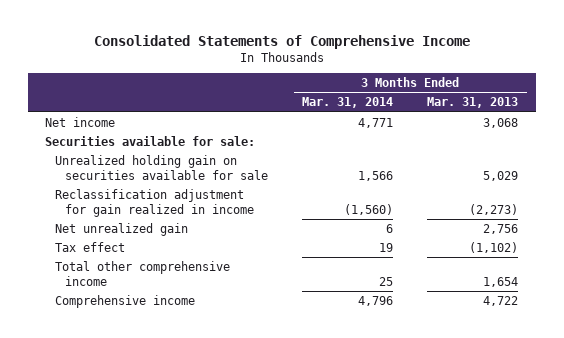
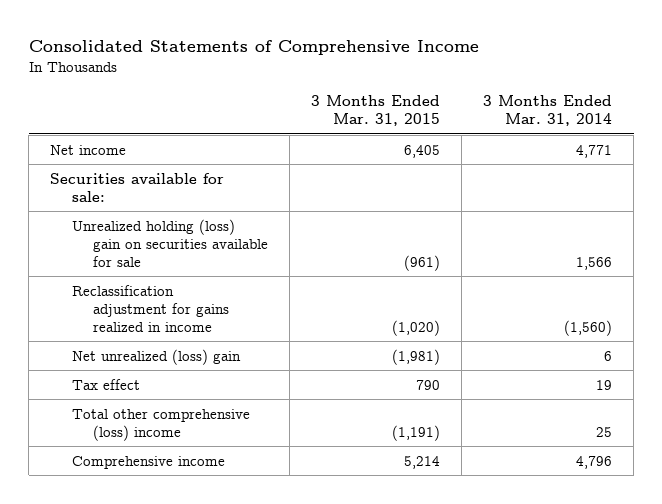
- | 3 Months Ended Mar. 31, 2014 | 3 Months Ended Mar. 31, 2013
+ | 3 Months Ended Mar. 31, 2015 | 3 Months Ended Mar. 31, 2014
- Unrealized holding gain on securities available for sale | 1,566 | 5,029
- Reclassification adjustment for gain realized in income | (1,560) | (2,273)
- Net unrealized gain | 6 | 2,756
+ Unrealized holding (loss) gain on securities available for sale | (961) | 1,566
+ Reclassification adjustment for gains realized in income | (1,020) | (1,560)
+ Net unrealized (loss) gain | (1,981) | 6
- Total other comprehensive income | 25 | 1,654
+ Total other comprehensive (loss) income | (1,191) | 25

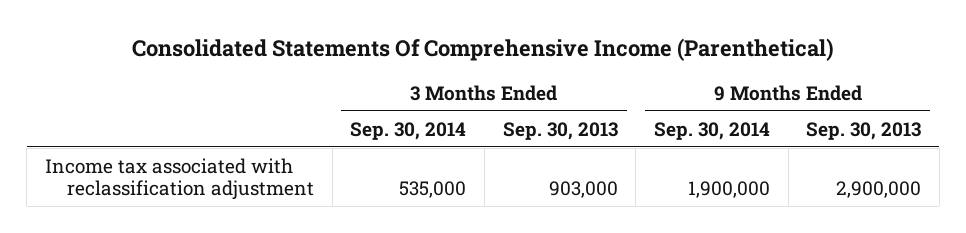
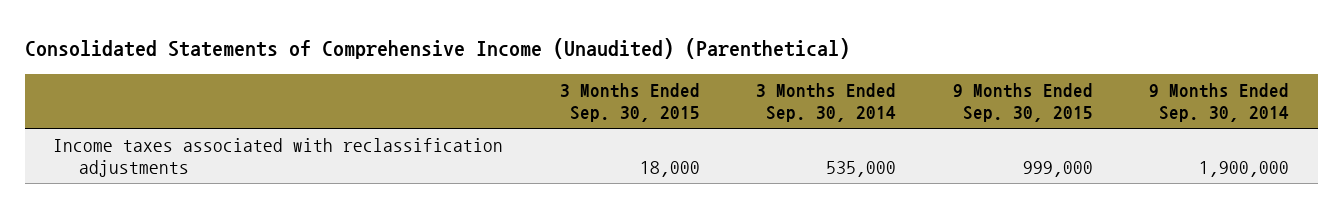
- Consolidated Statements Of Comprehensive Income (Parenthetical)
+ Consolidated Statements of Comprehensive Income (Unaudited) (Parenthetical)
- | 3 Months Ended Sep. 30, 2014 | 3 Months Ended Sep. 30, 2013 | 9 Months Ended Sep. 30, 2014 | 9 Months Ended Sep. 30, 2013
+ | 3 Months Ended Sep. 30, 2015 | 3 Months Ended Sep. 30, 2014 | 9 Months Ended Sep. 30, 2015 | 9 Months Ended Sep. 30, 2014
- Income tax associated with reclassification adjustment | 535,000 | 903,000 | 1,900,000 | 2,900,000
+ Income taxes associated with reclassification adjustments | 18,000 | 535,000 | 999,000 | 1,900,000

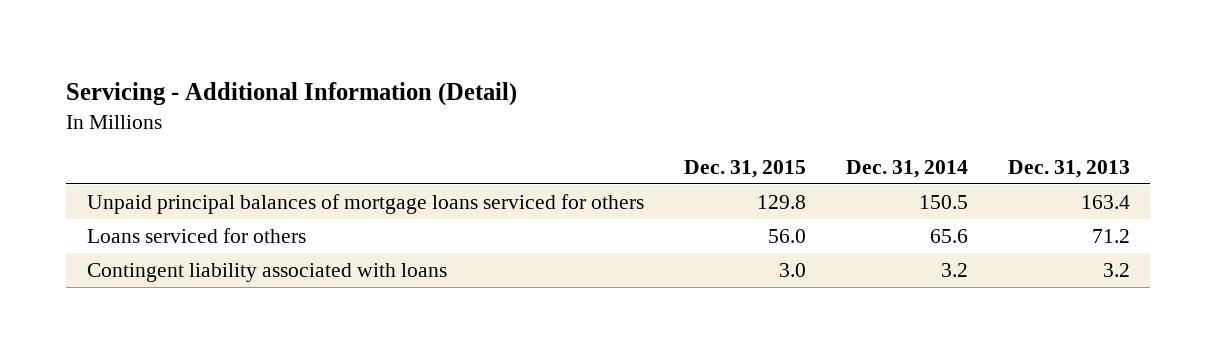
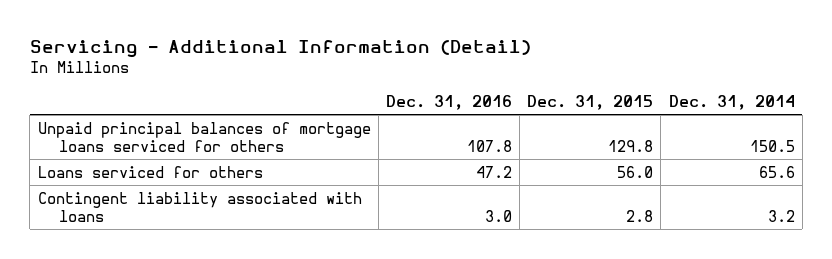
- | Dec. 31, 2015 | Dec. 31, 2014 | Dec. 31, 2013
+ | Dec. 31, 2016 | Dec. 31, 2015 | Dec. 31, 2014
- Contingent liability associated with loans | 3.0 | 3.2 | 3.2
+ Contingent liability associated with loans | 3.0 | 2.8 | 3.2

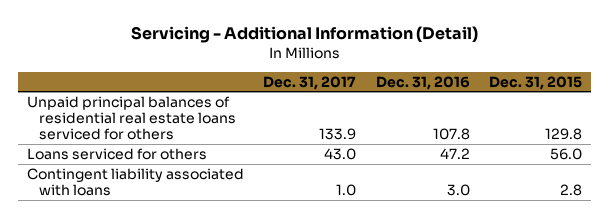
- | Dec. 31, 2016 | Dec. 31, 2015 | Dec. 31, 2014
+ | Dec. 31, 2017 | Dec. 31, 2016 | Dec. 31, 2015
- Unpaid principal balances of mortgage loans serviced for others | 107.8 | 129.8 | 150.5
+ Unpaid principal balances of residential real estate loans serviced for others | 133.9 | 107.8 | 129.8

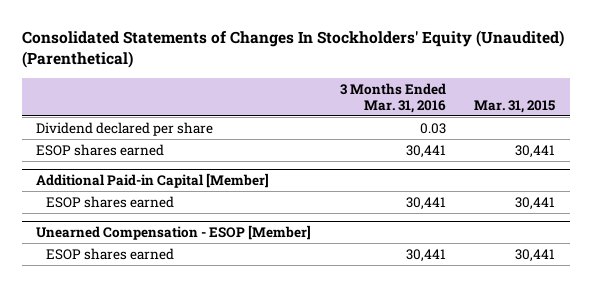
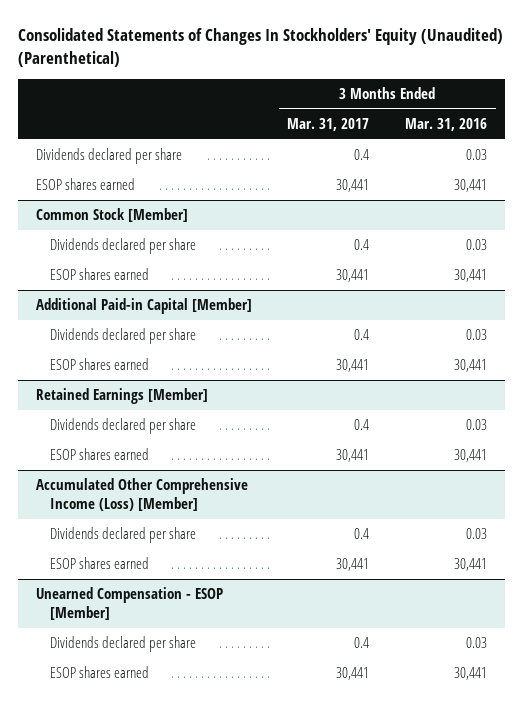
- | 3 Months Ended Mar. 31, 2016 | Mar. 31, 2015
+ | 3 Months Ended Mar. 31, 2017 | 3 Months Ended Mar. 31, 2016
- Dividend declared per share | 0.03 |
+ Dividends declared per share | 0.4 | 0.03
+ Common Stock [Member]
+ Dividends declared per share | 0.4 | 0.03
+ ESOP shares earned | 30,441 | 30,441
@ Additional Paid-in Capital [Member]
+ Dividends declared per share | 0.4 | 0.03
+ Retained Earnings [Member]
+ Dividends declared per share | 0.4 | 0.03
+ ESOP shares earned | 30,441 | 30,441
+ Accumulated Other Comprehensive Income (Loss) [Member]
+ Dividends declared per share | 0.4 | 0.03
+ ESOP shares earned | 30,441 | 30,441
@ Unearned Compensation - ESOP [Member]
+ Dividends declared per share | 0.4 | 0.03

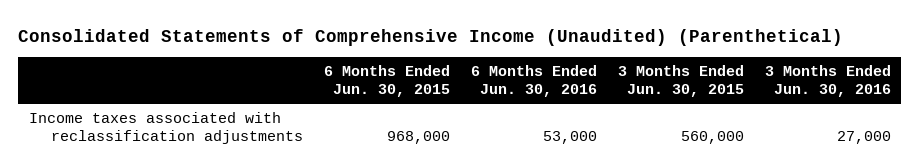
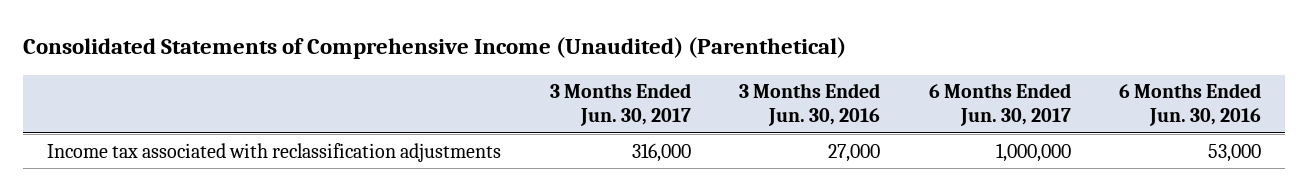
- | 6 Months Ended Jun. 30, 2015 | 6 Months Ended Jun. 30, 2016 | 3 Months Ended Jun. 30, 2015 | 3 Months Ended Jun. 30, 2016
+ | 3 Months Ended Jun. 30, 2017 | 3 Months Ended Jun. 30, 2016 | 6 Months Ended Jun. 30, 2017 | 6 Months Ended Jun. 30, 2016
- Income taxes associated with reclassification adjustments | 968,000 | 53,000 | 560,000 | 27,000
+ Income tax associated with reclassification adjustments | 316,000 | 27,000 | 1,000,000 | 53,000

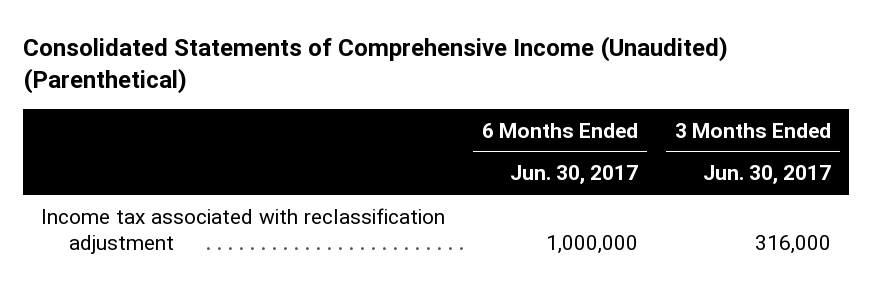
- | 3 Months Ended Jun. 30, 2017 | 3 Months Ended Jun. 30, 2016 | 6 Months Ended Jun. 30, 2017 | 6 Months Ended Jun. 30, 2016
+ | 6 Months Ended Jun. 30, 2017 | 3 Months Ended Jun. 30, 2017
- Income tax associated with reclassification adjustments | 316,000 | 27,000 | 1,000,000 | 53,000
+ Income tax associated with reclassification adjustment | 1,000,000 | 316,000

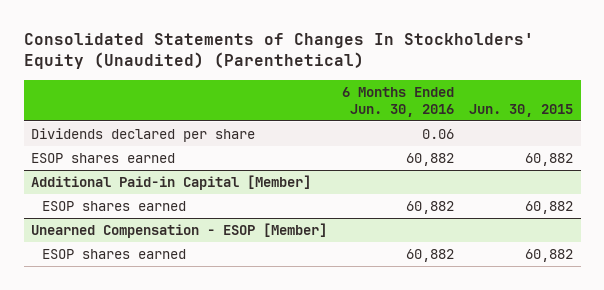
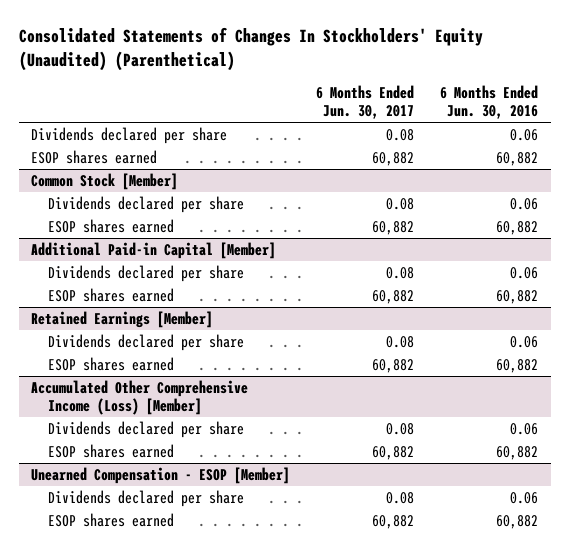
- | 6 Months Ended Jun. 30, 2016 | Jun. 30, 2015
+ | 6 Months Ended Jun. 30, 2017 | 6 Months Ended Jun. 30, 2016
+ Common Stock [Member]
+ Dividends declared per share | 0.08 | 0.06
+ ESOP shares earned | 60,882 | 60,882
@ Additional Paid-in Capital [Member]
+ Dividends declared per share | 0.08 | 0.06
+ Retained Earnings [Member]
+ Dividends declared per share | 0.08 | 0.06
+ ESOP shares earned | 60,882 | 60,882
+ Accumulated Other Comprehensive Income (Loss) [Member]
+ Dividends declared per share | 0.08 | 0.06
+ ESOP shares earned | 60,882 | 60,882
@ Unearned Compensation - ESOP [Member]
+ Dividends declared per share | 0.08 | 0.06

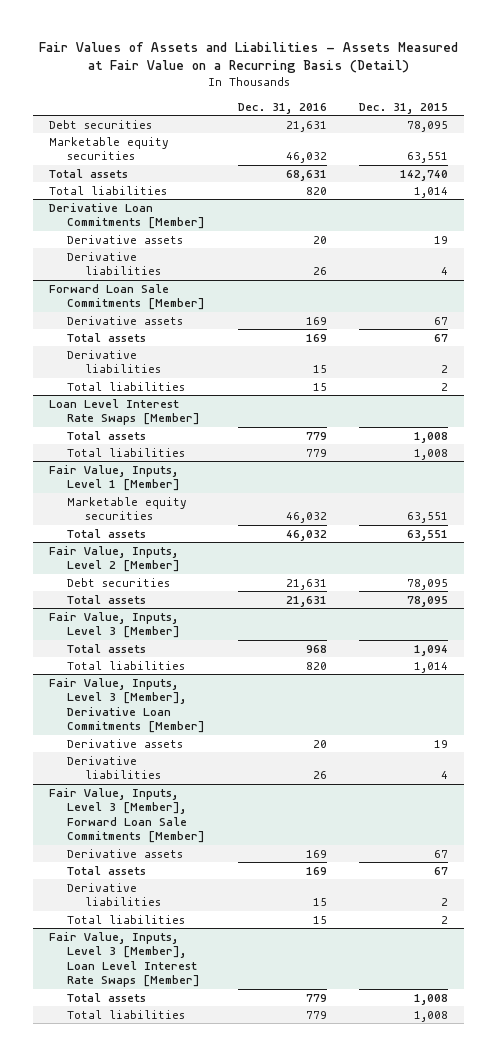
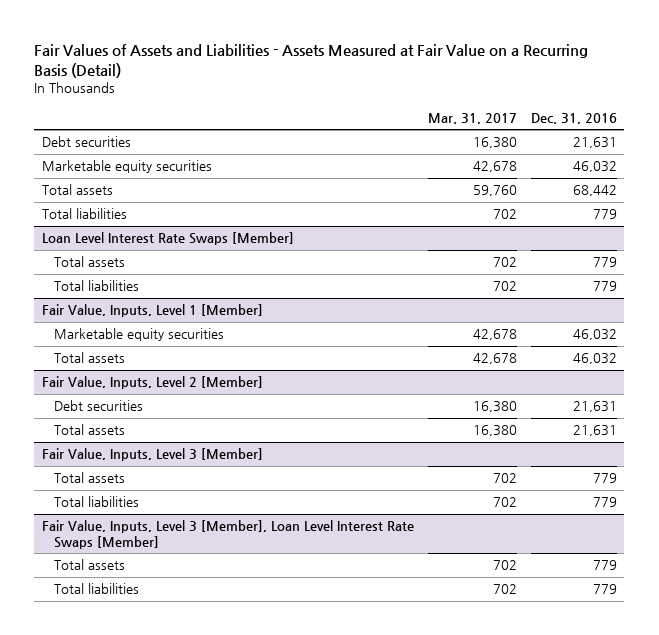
- | Dec. 31, 2016 | Dec. 31, 2015
+ | Mar. 31, 2017 | Dec. 31, 2016
- Total assets | 68,631 | 142,740
- Total liabilities | 820 | 1,014
- Derivative Loan Commitments [Member]
- Derivative assets | 20 | 19
- Derivative liabilities | 26 | 4
- Forward Loan Sale Commitments [Member]
- Derivative assets | 169 | 67
- Total assets | 169 | 67
- Derivative liabilities | 15 | 2
- Total liabilities | 15 | 2
+ Total assets | 59,760 | 68,442
+ Total liabilities | 702 | 779
@ Fair Value, Inputs, Level 3 [Member]
- Total assets | 968 | 1,094
- Total liabilities | 820 | 1,014
- Fair Value, Inputs, Level 3 [Member], Derivative Loan Commitments [Member]
- Derivative assets | 20 | 19
- Derivative liabilities | 26 | 4
- Fair Value, Inputs, Level 3 [Member], Forward Loan Sale Commitments [Member]
- Derivative assets | 169 | 67
- Total assets | 169 | 67
- Derivative liabilities | 15 | 2
- Total liabilities | 15 | 2
@ Fair Value, Inputs, Level 3 [Member]
+ Total assets | 702 | 779
+ Total liabilities | 702 | 779

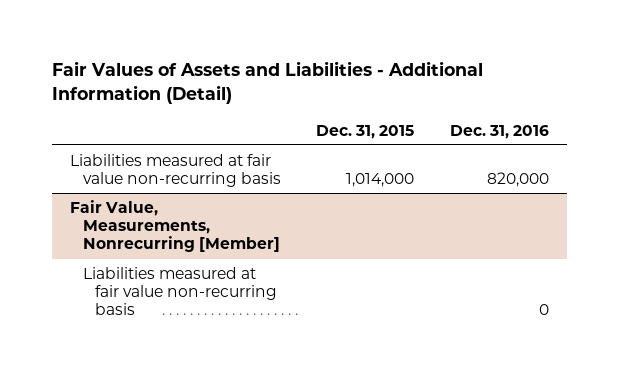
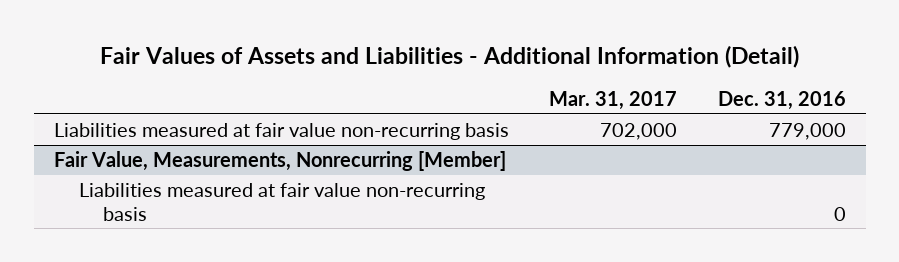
- | Dec. 31, 2015 | Dec. 31, 2016
+ | Mar. 31, 2017 | Dec. 31, 2016
- Liabilities measured at fair value non-recurring basis | 1,014,000 | 820,000
+ Liabilities measured at fair value non-recurring basis | 702,000 | 779,000

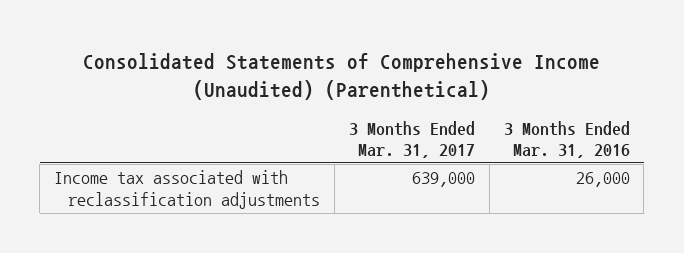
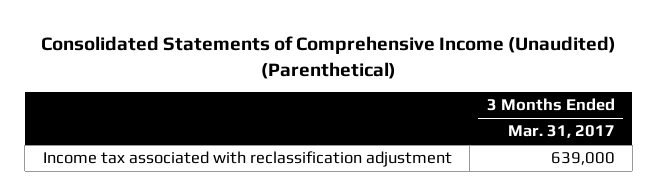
- | 3 Months Ended Mar. 31, 2017 | 3 Months Ended Mar. 31, 2016
+ | 3 Months Ended Mar. 31, 2017
- Income tax associated with reclassification adjustments | 639,000 | 26,000
+ Income tax associated with reclassification adjustment | 639,000

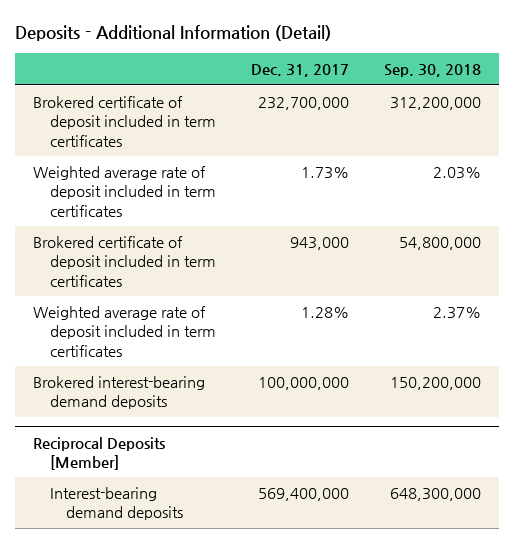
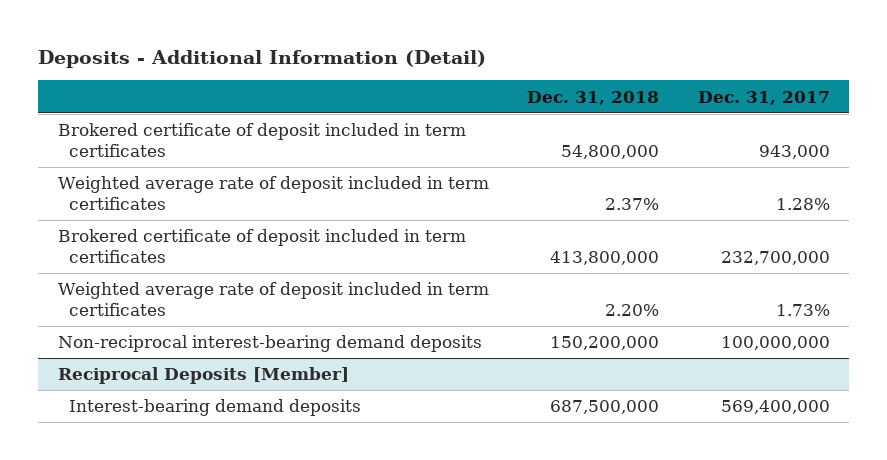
- | Dec. 31, 2017 | Sep. 30, 2018
+ | Dec. 31, 2018 | Dec. 31, 2017
- Brokered interest-bearing demand deposits | 100,000,000 | 150,200,000
moved down: Brokered certificate of deposit included in term certificates | 413,800,000 | 232,700,000
moved down: Weighted average rate of deposit included in term certificates | 2.20% | 1.73%
+ Non-reciprocal interest-bearing demand deposits | 150,200,000 | 100,000,000

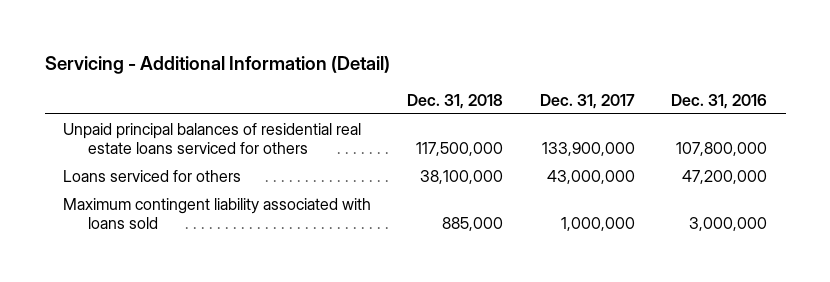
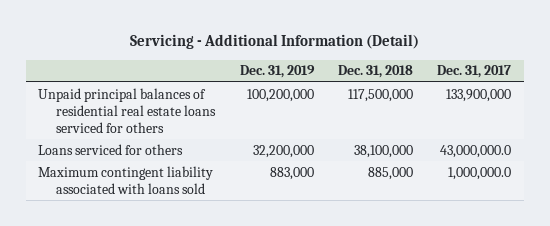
- | Dec. 31, 2018 | Dec. 31, 2017 | Dec. 31, 2016
+ | Dec. 31, 2019 | Dec. 31, 2018 | Dec. 31, 2017
- Loans serviced for others | 38,100,000 | 43,000,000 | 47,200,000
- Maximum contingent liability associated with loans sold | 885,000 | 1,000,000 | 3,000,000
+ Loans serviced for others | 32,200,000 | 38,100,000 | 43,000,000.0
+ Maximum contingent liability associated with loans sold | 883,000 | 885,000 | 1,000,000.0

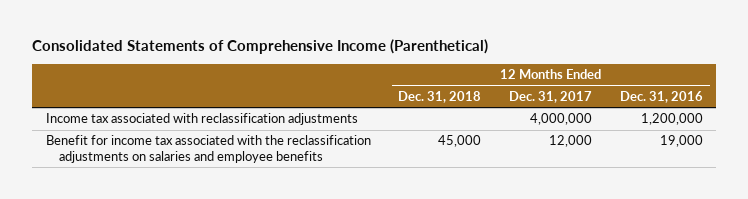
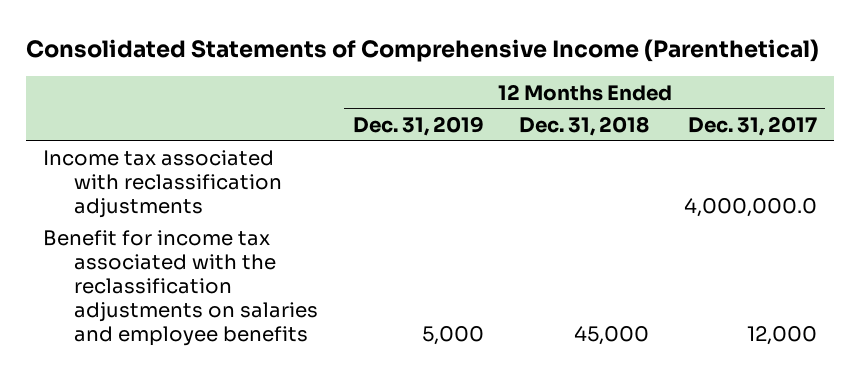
- | 12 Months Ended Dec. 31, 2018 | 12 Months Ended Dec. 31, 2017 | 12 Months Ended Dec. 31, 2016
+ | 12 Months Ended Dec. 31, 2019 | 12 Months Ended Dec. 31, 2018 | 12 Months Ended Dec. 31, 2017
- Income tax associated with reclassification adjustments | | 4,000,000 | 1,200,000
+ Income tax associated with reclassification adjustments | | | 4,000,000.0

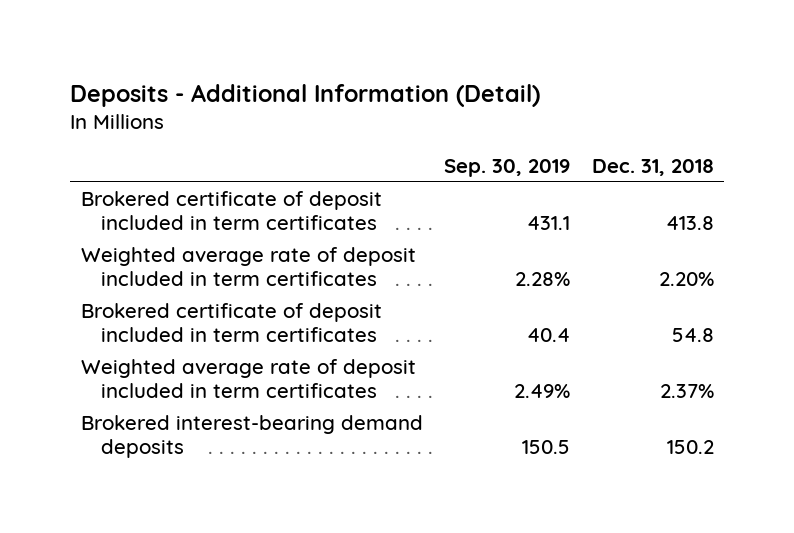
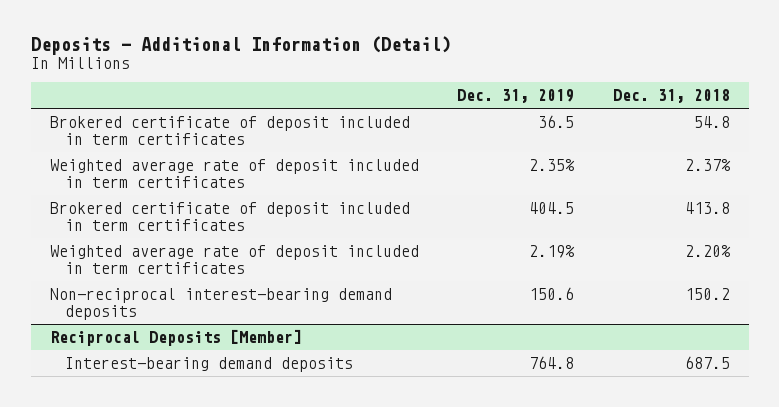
- | Sep. 30, 2019 | Dec. 31, 2018
+ | Dec. 31, 2019 | Dec. 31, 2018
- Brokered interest-bearing demand deposits | 150.5 | 150.2
moved down: Brokered certificate of deposit included in term certificates | 404.5 | 413.8
moved down: Weighted average rate of deposit included in term certificates | 2.19% | 2.20%
+ Non-reciprocal interest-bearing demand deposits | 150.6 | 150.2
+ Reciprocal Deposits [Member]
+ Interest-bearing demand deposits | 764.8 | 687.5

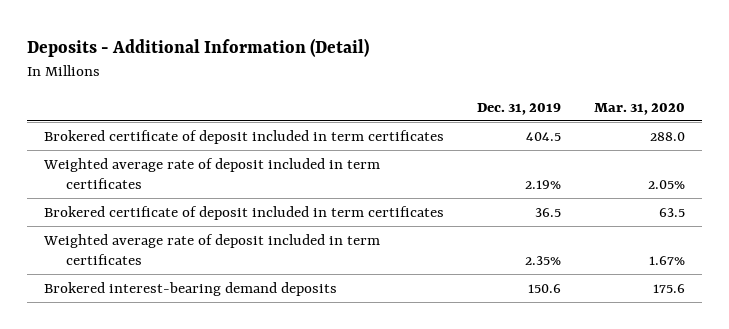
- | Dec. 31, 2019 | Dec. 31, 2018
+ | Dec. 31, 2019 | Mar. 31, 2020
- Non-reciprocal interest-bearing demand deposits | 150.6 | 150.2
- Reciprocal Deposits [Member]
- Interest-bearing demand deposits | 764.8 | 687.5
moved down: Brokered certificate of deposit included in term certificates | 36.5 | 63.5
moved down: Weighted average rate of deposit included in term certificates | 2.35% | 1.67%
+ Brokered interest-bearing demand deposits | 150.6 | 175.6

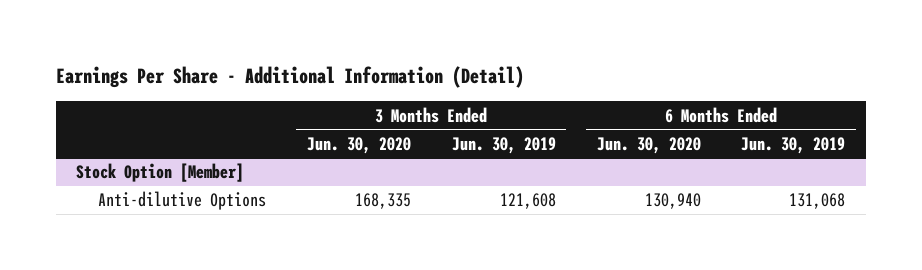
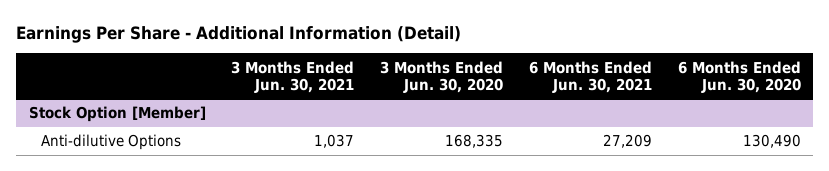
- | 3 Months Ended Jun. 30, 2020 | 3 Months Ended Jun. 30, 2019 | 6 Months Ended Jun. 30, 2020 | 6 Months Ended Jun. 30, 2019
+ | 3 Months Ended Jun. 30, 2021 | 3 Months Ended Jun. 30, 2020 | 6 Months Ended Jun. 30, 2021 | 6 Months Ended Jun. 30, 2020
@ Stock Option [Member]
- Anti-dilutive Options | 168,335 | 121,608 | 130,940 | 131,068
+ Anti-dilutive Options | 1,037 | 168,335 | 27,209 | 130,490

